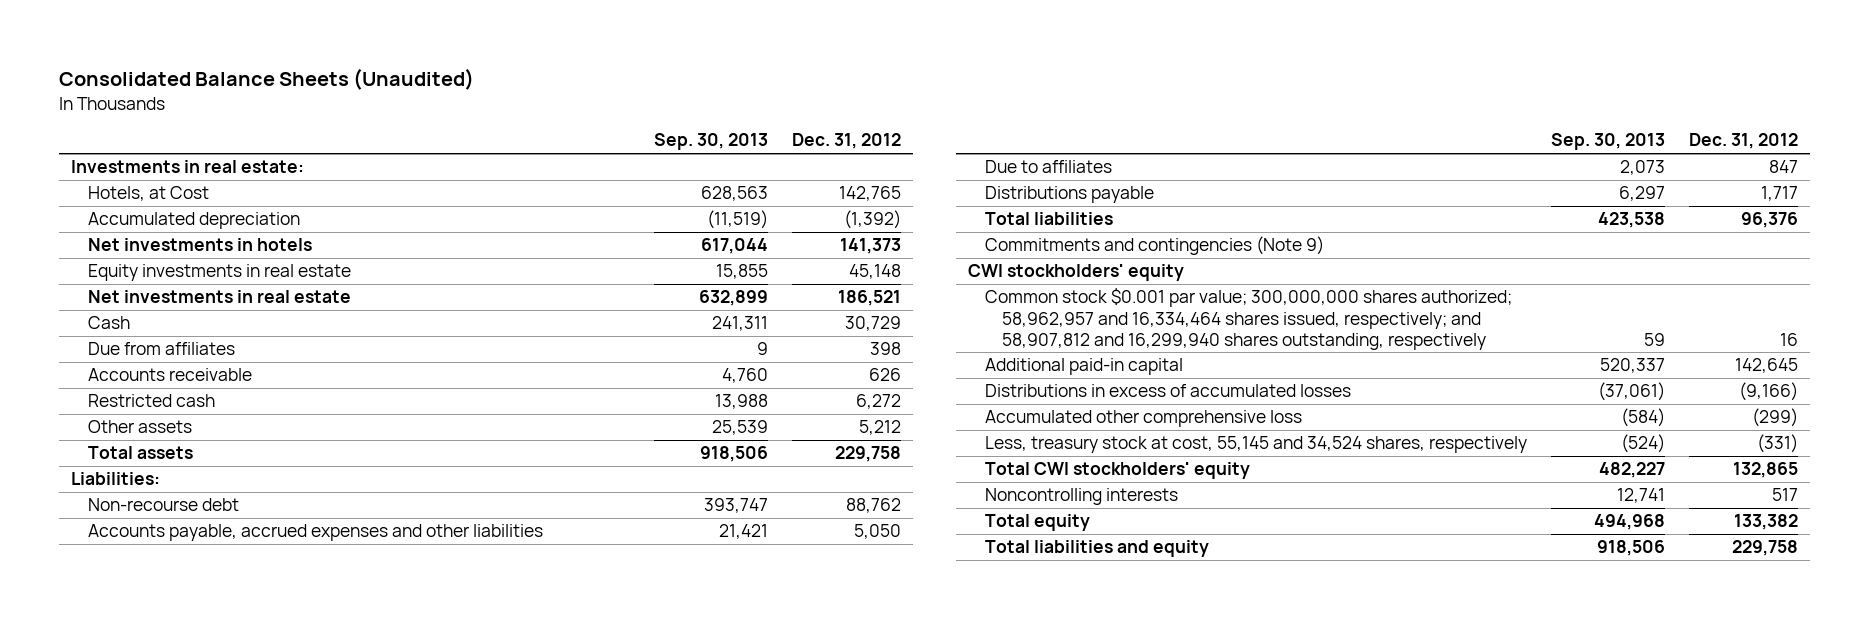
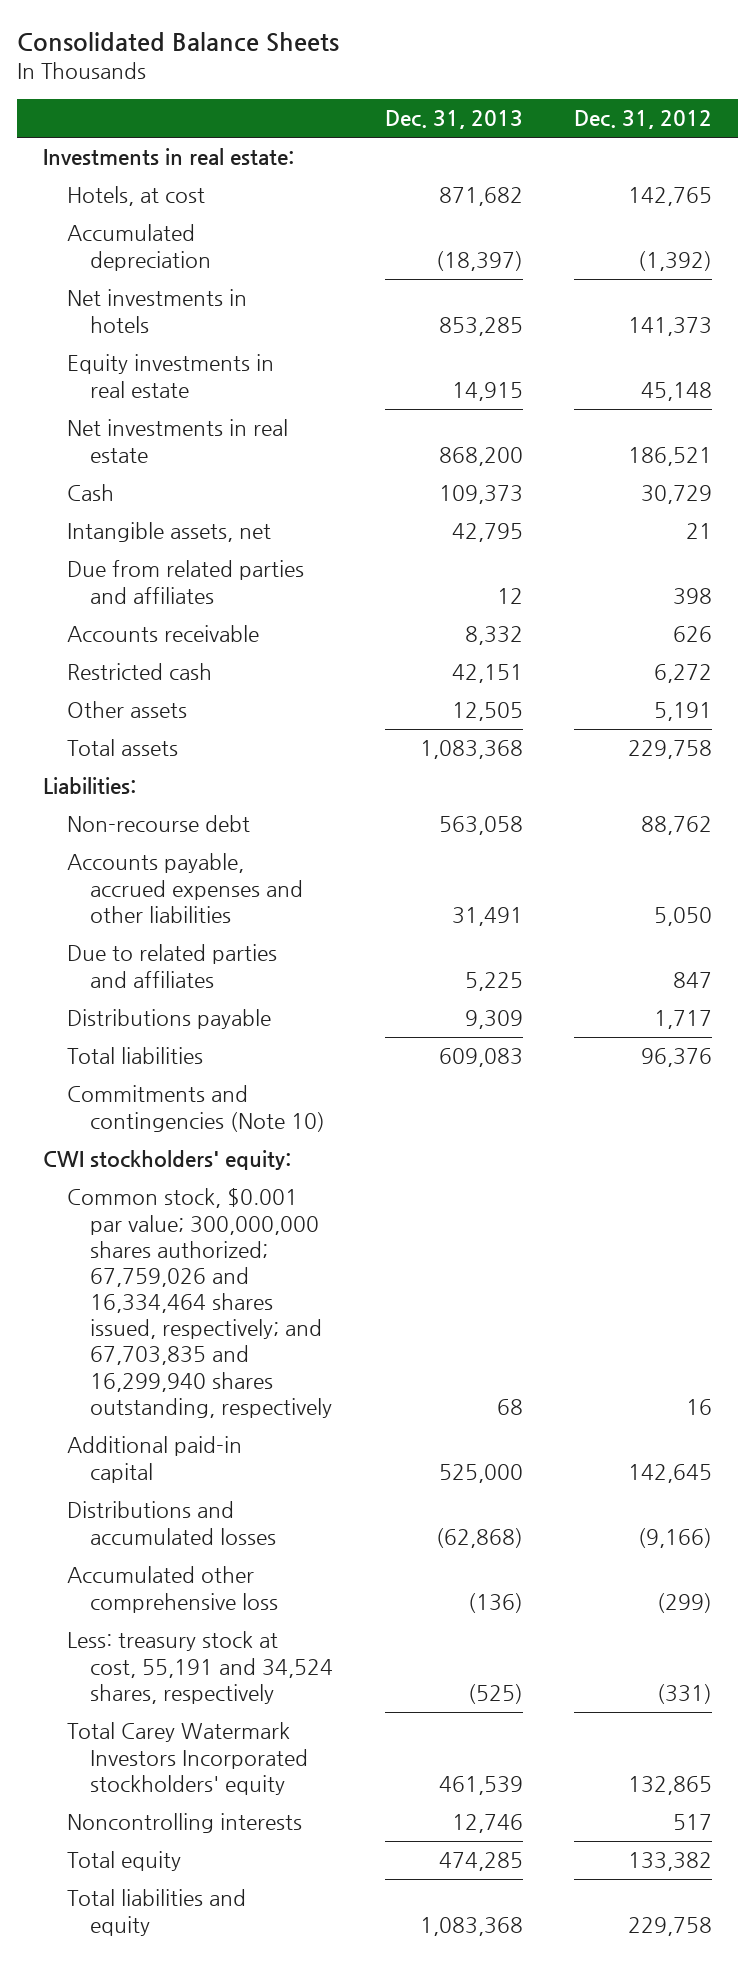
- Consolidated Balance Sheets (Unaudited)
+ Consolidated Balance Sheets
- | Sep. 30, 2013 | Dec. 31, 2012
+ | Dec. 31, 2013 | Dec. 31, 2012
- Hotels, at Cost | 628,563 | 142,765
+ Hotels, at cost | 871,682 | 142,765
- Due from affiliates | 9 | 398
+ Intangible assets, net | 42,795 | 21
+ Due from related parties and affiliates | 12 | 398
- Other assets | 25,539 | 5,212
+ Other assets | 12,505 | 5,191
- Due to affiliates | 2,073 | 847
+ Due to related parties and affiliates | 5,225 | 847
- Commitments and contingencies (Note 9)
- CWI stockholders' equity
- Common stock $0.001 par value; 300,000,000 shares authorized; 58,962,957 and 16,334,464 shares issued, respectively; and 58,907,812 and 16,299,940 shares outstanding, respectively | 59 | 16
+ Commitments and contingencies (Note 10)
+ CWI stockholders' equity:
+ Common stock, $0.001 par value; 300,000,000 shares authorized; 67,759,026 and 16,334,464 shares issued, respectively; and 67,703,835 and 16,299,940 shares outstanding, respectively | 68 | 16
- Distributions in excess of accumulated losses | (37,061) | (9,166)
+ Distributions and accumulated losses | (62,868) | (9,166)
- Less, treasury stock at cost, 55,145 and 34,524 shares, respectively | (524) | (331)
- Total CWI stockholders' equity | 482,227 | 132,865
+ Less: treasury stock at cost, 55,191 and 34,524 shares, respectively | (525) | (331)
+ Total Carey Watermark Investors Incorporated stockholders' equity | 461,539 | 132,865

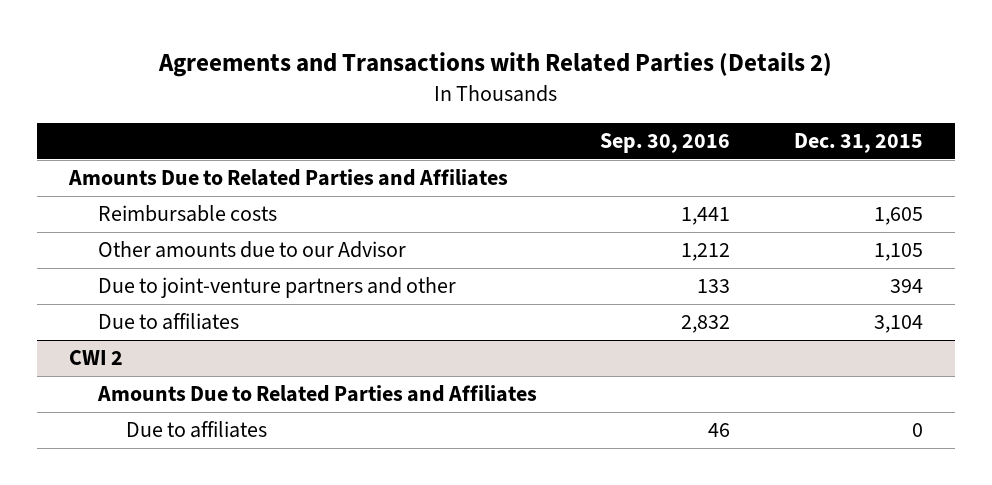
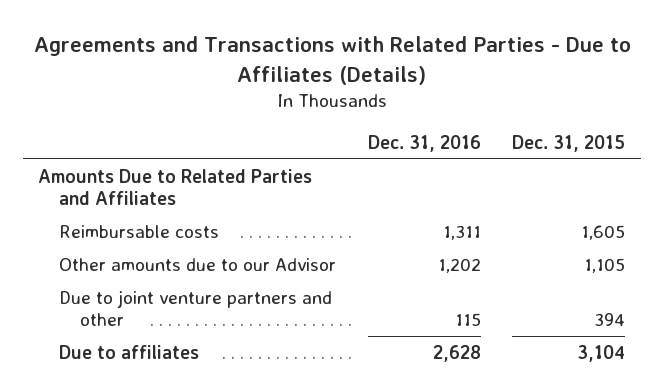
- Agreements and Transactions with Related Parties (Details 2)
+ Agreements and Transactions with Related Parties - Due to Affiliates (Details)
- | Sep. 30, 2016 | Dec. 31, 2015
+ | Dec. 31, 2016 | Dec. 31, 2015
- Due to joint-venture partners and other | 133 | 394
+ Due to joint venture partners and other | 115 | 394
- CWI 2
- Amounts Due to Related Parties and Affiliates
- Due to affiliates | 46 | 0

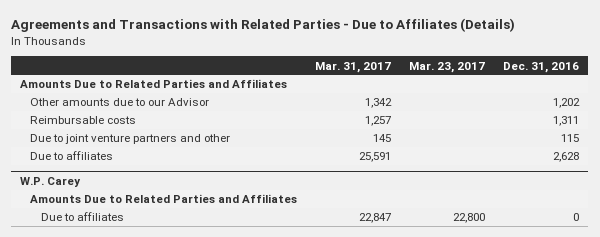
- | Dec. 31, 2016 | Dec. 31, 2015
+ | Mar. 31, 2017 | Mar. 23, 2017 | Dec. 31, 2016
moved down: Reimbursable costs | 1,257 | | 1,311
+ W.P. Carey
+ Amounts Due to Related Parties and Affiliates
+ Due to affiliates | 22,847 | 22,800 | 0

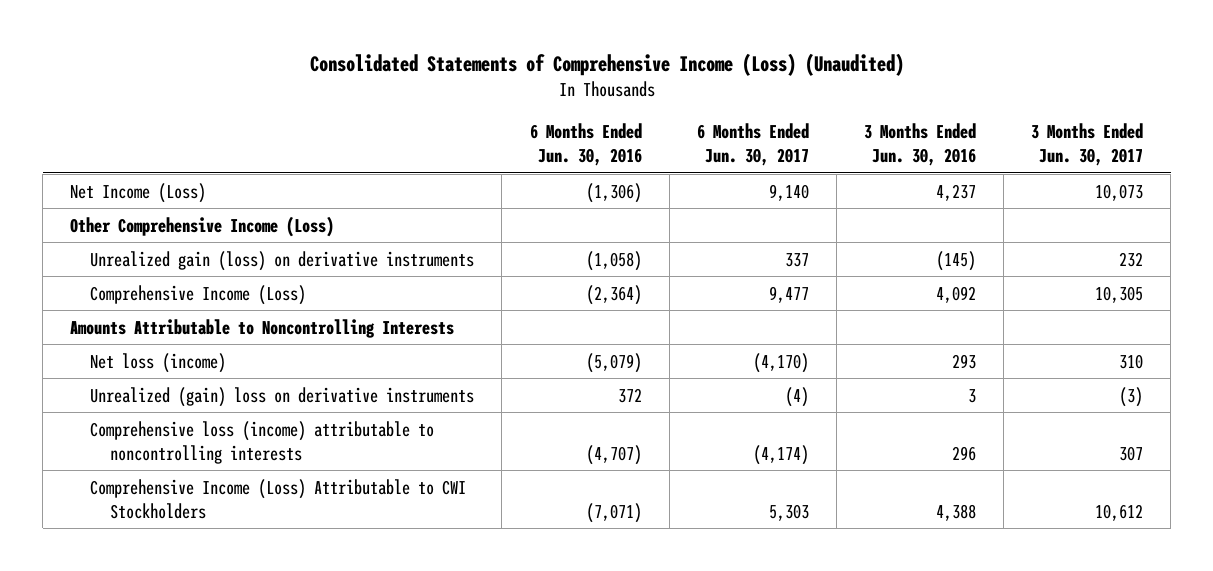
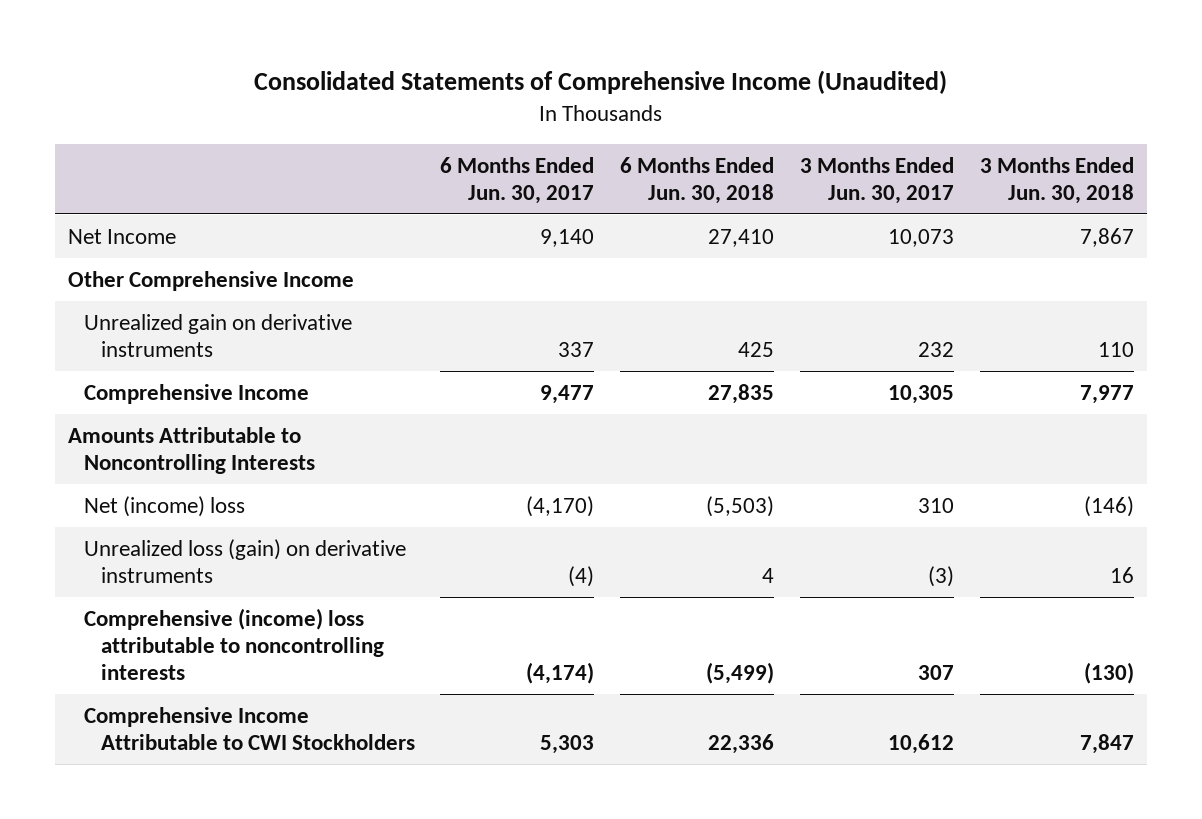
- Consolidated Statements of Comprehensive Income (Loss) (Unaudited)
+ Consolidated Statements of Comprehensive Income (Unaudited)
- | 6 Months Ended Jun. 30, 2016 | 6 Months Ended Jun. 30, 2017 | 3 Months Ended Jun. 30, 2016 | 3 Months Ended Jun. 30, 2017
+ | 6 Months Ended Jun. 30, 2017 | 6 Months Ended Jun. 30, 2018 | 3 Months Ended Jun. 30, 2017 | 3 Months Ended Jun. 30, 2018
- Net Income (Loss) | (1,306) | 9,140 | 4,237 | 10,073
- Other Comprehensive Income (Loss)
- Unrealized gain (loss) on derivative instruments | (1,058) | 337 | (145) | 232
- Comprehensive Income (Loss) | (2,364) | 9,477 | 4,092 | 10,305
+ Net Income | 9,140 | 27,410 | 10,073 | 7,867
+ Other Comprehensive Income
+ Unrealized gain on derivative instruments | 337 | 425 | 232 | 110
+ Comprehensive Income | 9,477 | 27,835 | 10,305 | 7,977
- Net loss (income) | (5,079) | (4,170) | 293 | 310
- Unrealized (gain) loss on derivative instruments | 372 | (4) | 3 | (3)
- Comprehensive loss (income) attributable to noncontrolling interests | (4,707) | (4,174) | 296 | 307
- Comprehensive Income (Loss) Attributable to CWI Stockholders | (7,071) | 5,303 | 4,388 | 10,612
+ Net (income) loss | (4,170) | (5,503) | 310 | (146)
+ Unrealized loss (gain) on derivative instruments | (4) | 4 | (3) | 16
+ Comprehensive (income) loss attributable to noncontrolling interests | (4,174) | (5,499) | 307 | (130)
+ Comprehensive Income Attributable to CWI Stockholders | 5,303 | 22,336 | 10,612 | 7,847

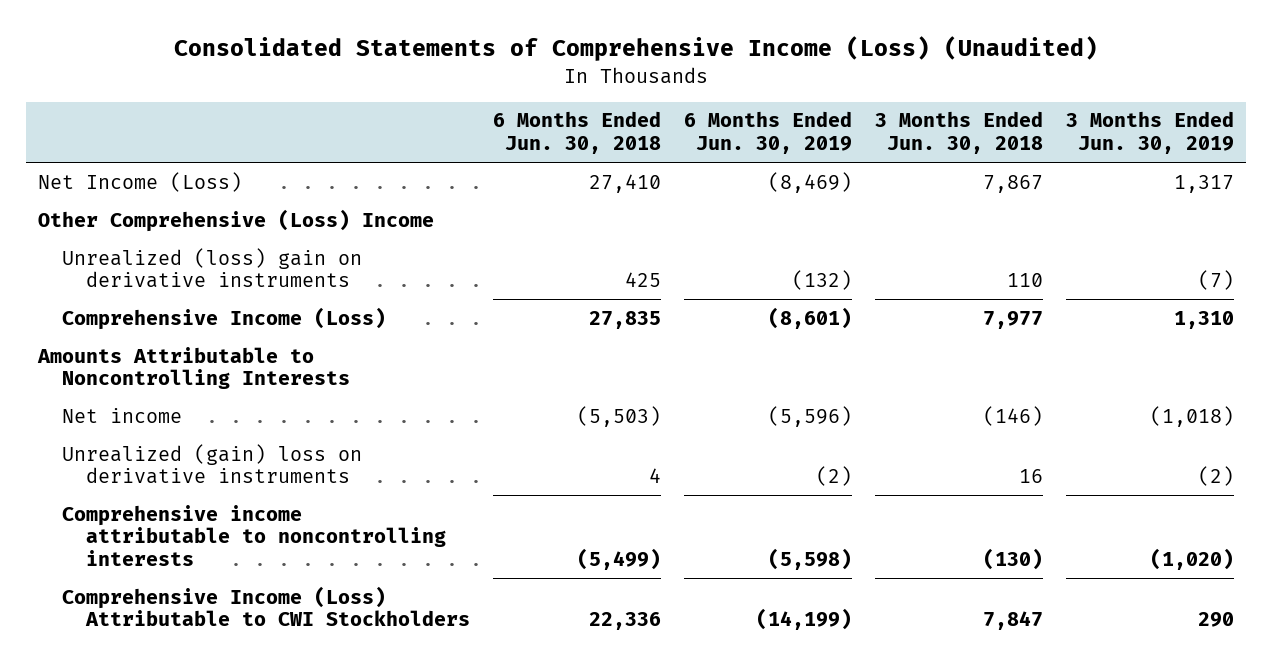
- Consolidated Statements of Comprehensive Income (Unaudited)
+ Consolidated Statements of Comprehensive Income (Loss) (Unaudited)
- | 6 Months Ended Jun. 30, 2017 | 6 Months Ended Jun. 30, 2018 | 3 Months Ended Jun. 30, 2017 | 3 Months Ended Jun. 30, 2018
+ | 6 Months Ended Jun. 30, 2018 | 6 Months Ended Jun. 30, 2019 | 3 Months Ended Jun. 30, 2018 | 3 Months Ended Jun. 30, 2019
- Net Income | 9,140 | 27,410 | 10,073 | 7,867
- Other Comprehensive Income
- Unrealized gain on derivative instruments | 337 | 425 | 232 | 110
- Comprehensive Income | 9,477 | 27,835 | 10,305 | 7,977
+ Net Income (Loss) | 27,410 | (8,469) | 7,867 | 1,317
+ Other Comprehensive (Loss) Income
+ Unrealized (loss) gain on derivative instruments | 425 | (132) | 110 | (7)
+ Comprehensive Income (Loss) | 27,835 | (8,601) | 7,977 | 1,310
- Net (income) loss | (4,170) | (5,503) | 310 | (146)
- Unrealized loss (gain) on derivative instruments | (4) | 4 | (3) | 16
- Comprehensive (income) loss attributable to noncontrolling interests | (4,174) | (5,499) | 307 | (130)
- Comprehensive Income Attributable to CWI Stockholders | 5,303 | 22,336 | 10,612 | 7,847
+ Net income | (5,503) | (5,596) | (146) | (1,018)
+ Unrealized (gain) loss on derivative instruments | 4 | (2) | 16 | (2)
+ Comprehensive income attributable to noncontrolling interests | (5,499) | (5,598) | (130) | (1,020)
+ Comprehensive Income (Loss) Attributable to CWI Stockholders | 22,336 | (14,199) | 7,847 | 290

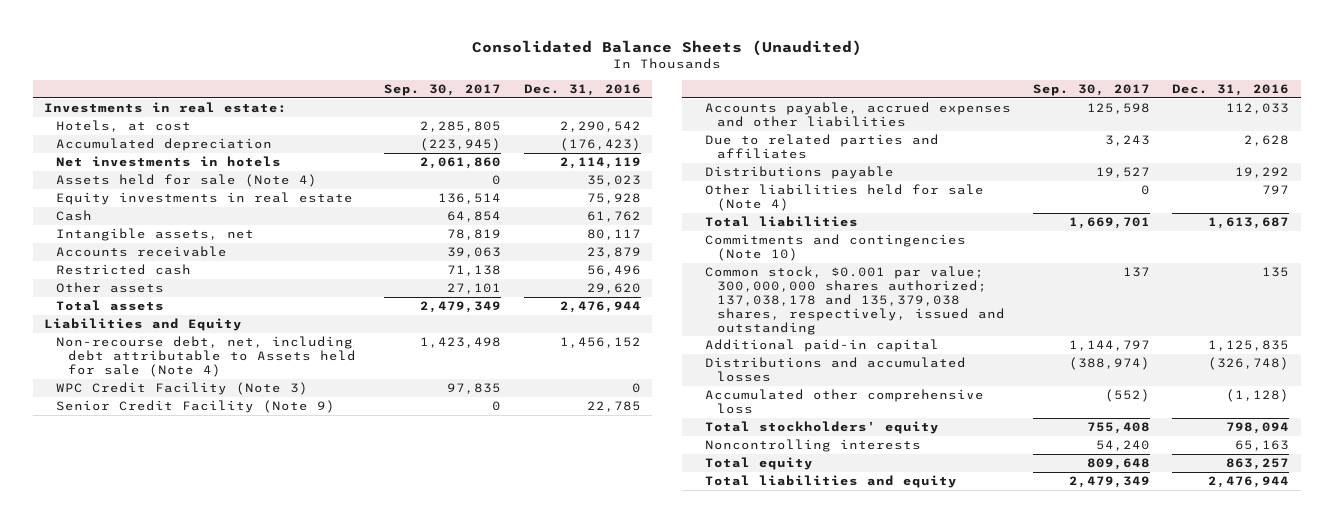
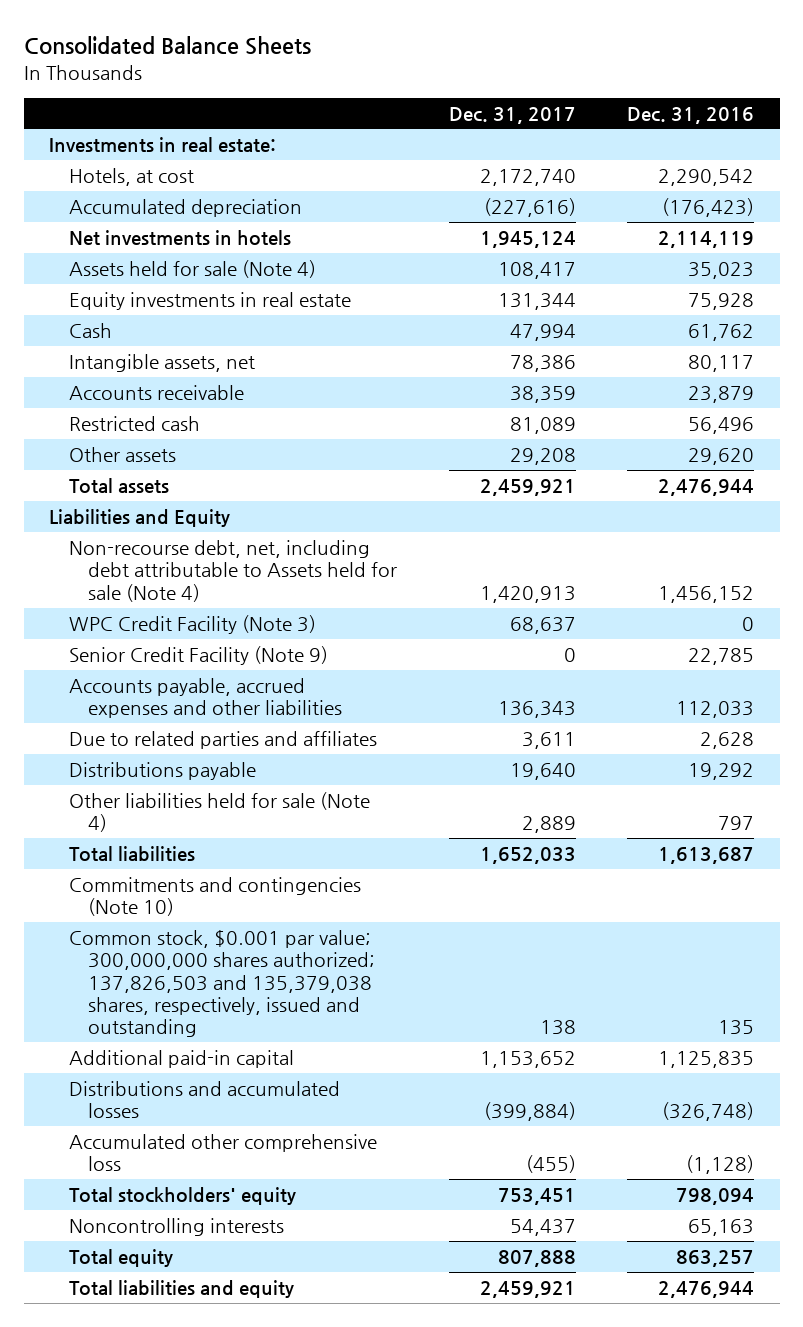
- Consolidated Balance Sheets (Unaudited)
+ Consolidated Balance Sheets
- | Sep. 30, 2017 | Dec. 31, 2016
+ | Dec. 31, 2017 | Dec. 31, 2016
- Common stock, $0.001 par value; 300,000,000 shares authorized; 137,038,178 and 135,379,038 shares, respectively, issued and outstanding | 137 | 135
+ Common stock, $0.001 par value; 300,000,000 shares authorized; 137,826,503 and 135,379,038 shares, respectively, issued and outstanding | 138 | 135

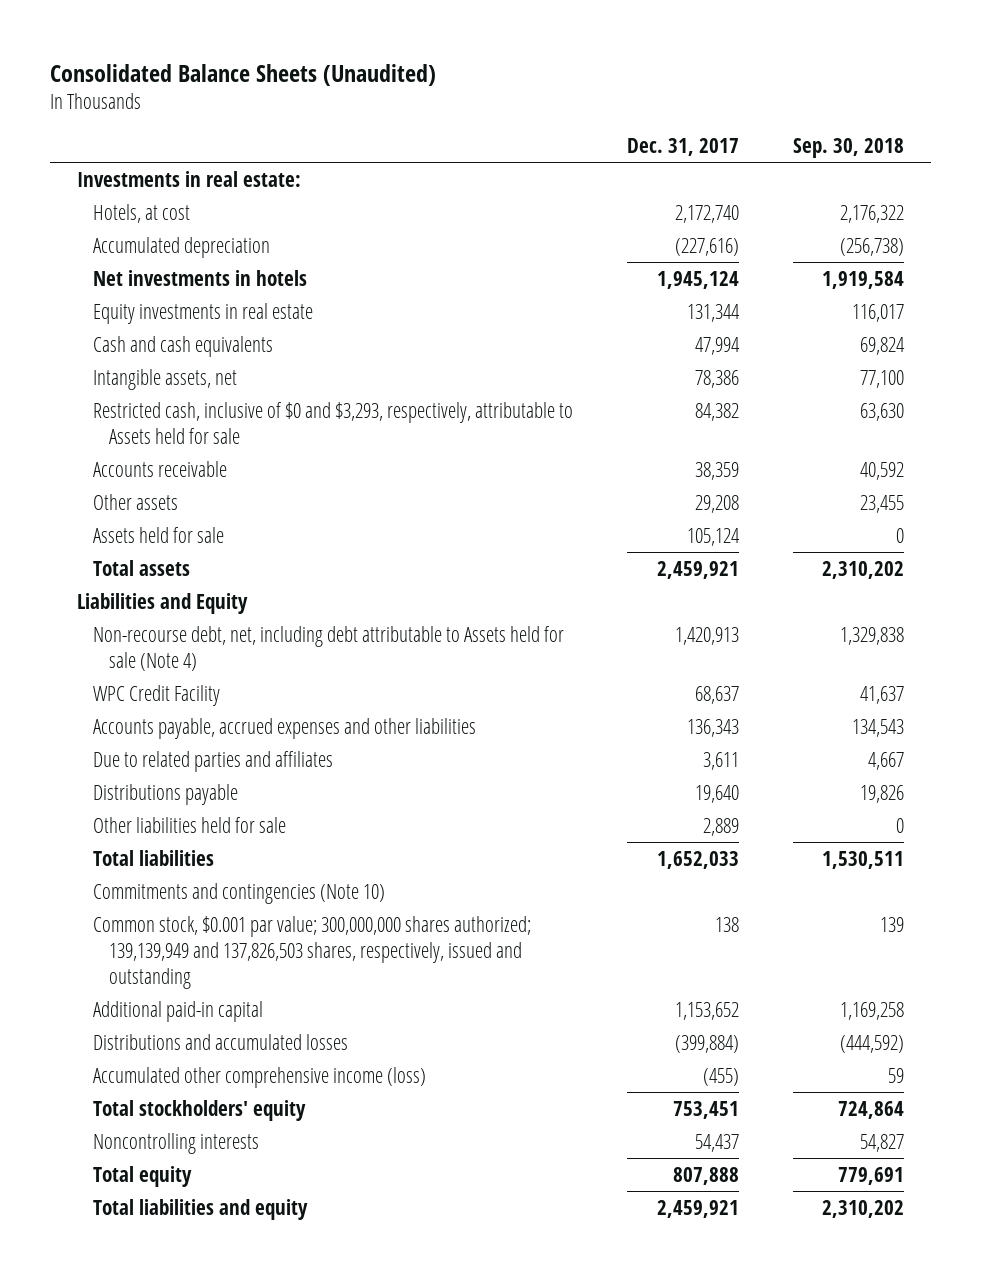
- Consolidated Balance Sheets
+ Consolidated Balance Sheets (Unaudited)
- | Dec. 31, 2017 | Dec. 31, 2016
+ | Dec. 31, 2017 | Sep. 30, 2018
- Assets held for sale (Note 4) | 108,417 | 35,023
- Cash | 47,994 | 61,762
+ Cash and cash equivalents | 47,994 | 69,824
+ Restricted cash, inclusive of $0 and $3,293, respectively, attributable to Assets held for sale | 84,382 | 63,630
- Restricted cash | 81,089 | 56,496
+ Assets held for sale | 105,124 | 0
- WPC Credit Facility (Note 3) | 68,637 | 0
- Senior Credit Facility (Note 9) | 0 | 22,785
+ WPC Credit Facility | 68,637 | 41,637
- Other liabilities held for sale (Note 4) | 2,889 | 797
+ Other liabilities held for sale | 2,889 | 0
- Common stock, $0.001 par value; 300,000,000 shares authorized; 137,826,503 and 135,379,038 shares, respectively, issued and outstanding | 138 | 135
+ Common stock, $0.001 par value; 300,000,000 shares authorized; 139,139,949 and 137,826,503 shares, respectively, issued and outstanding | 138 | 139
- Accumulated other comprehensive loss | (455) | (1,128)
+ Accumulated other comprehensive income (loss) | (455) | 59

